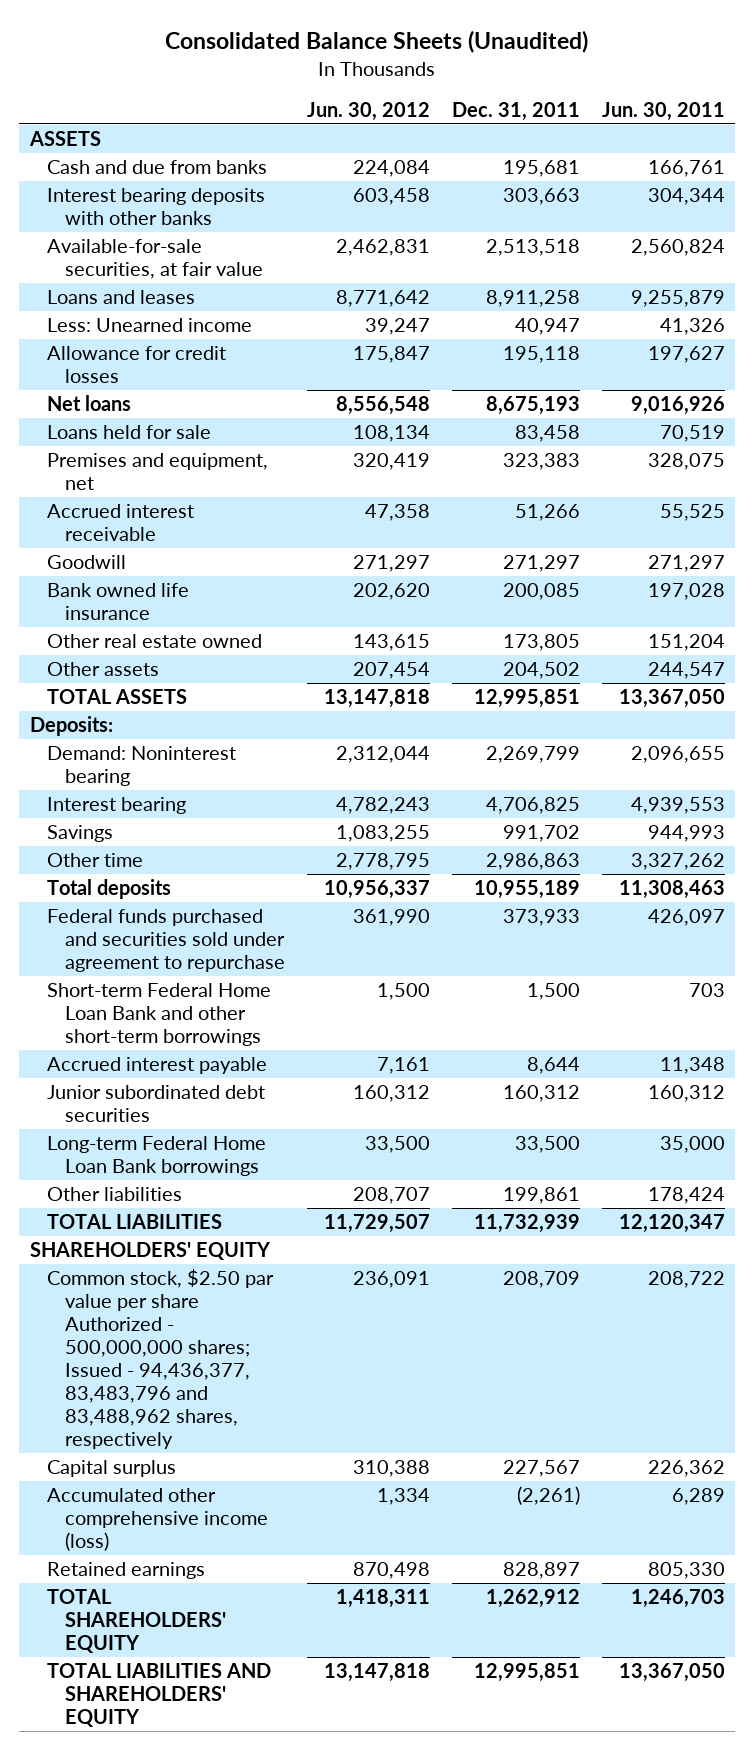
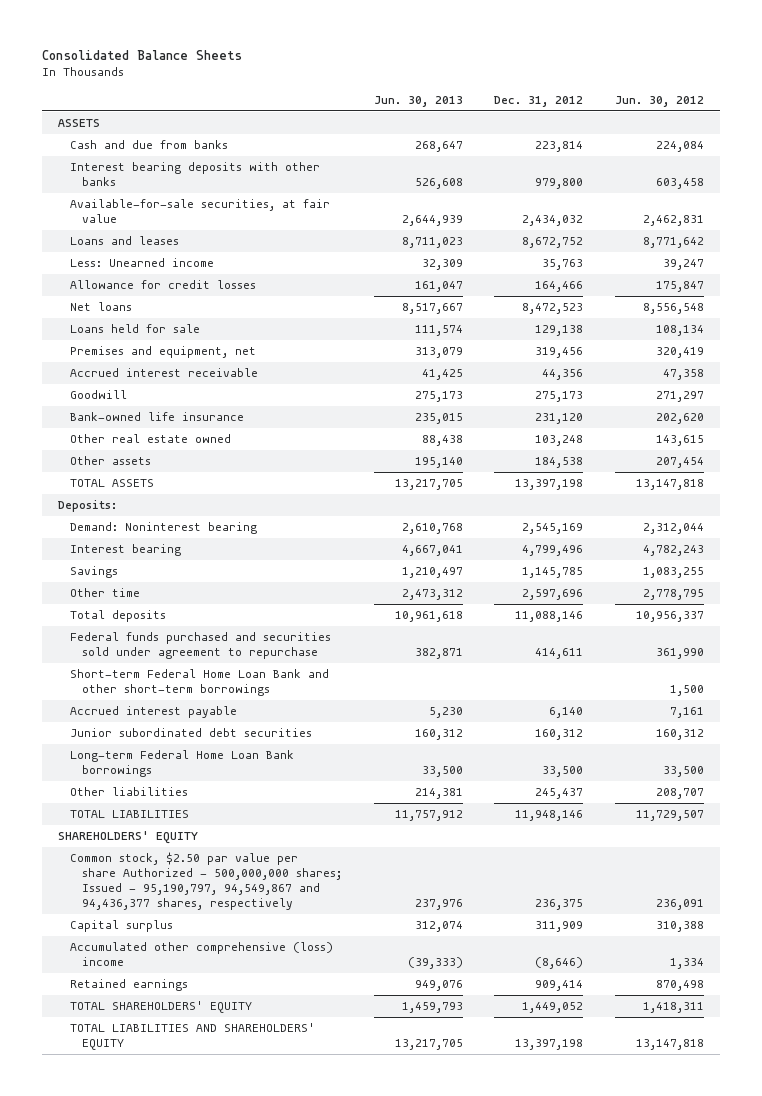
- Consolidated Balance Sheets (Unaudited)
+ Consolidated Balance Sheets
- | Jun. 30, 2012 | Dec. 31, 2011 | Jun. 30, 2011
+ | Jun. 30, 2013 | Dec. 31, 2012 | Jun. 30, 2012
- Bank owned life insurance | 202,620 | 200,085 | 197,028
+ Bank-owned life insurance | 235,015 | 231,120 | 202,620
- Common stock, $2.50 par value per share Authorized - 500,000,000 shares; Issued - 94,436,377, 83,483,796 and 83,488,962 shares, respectively | 236,091 | 208,709 | 208,722
+ Common stock, $2.50 par value per share Authorized - 500,000,000 shares; Issued - 95,190,797, 94,549,867 and 94,436,377 shares, respectively | 237,976 | 236,375 | 236,091
- Accumulated other comprehensive income (loss) | 1,334 | (2,261) | 6,289
+ Accumulated other comprehensive (loss) income | (39,333) | (8,646) | 1,334

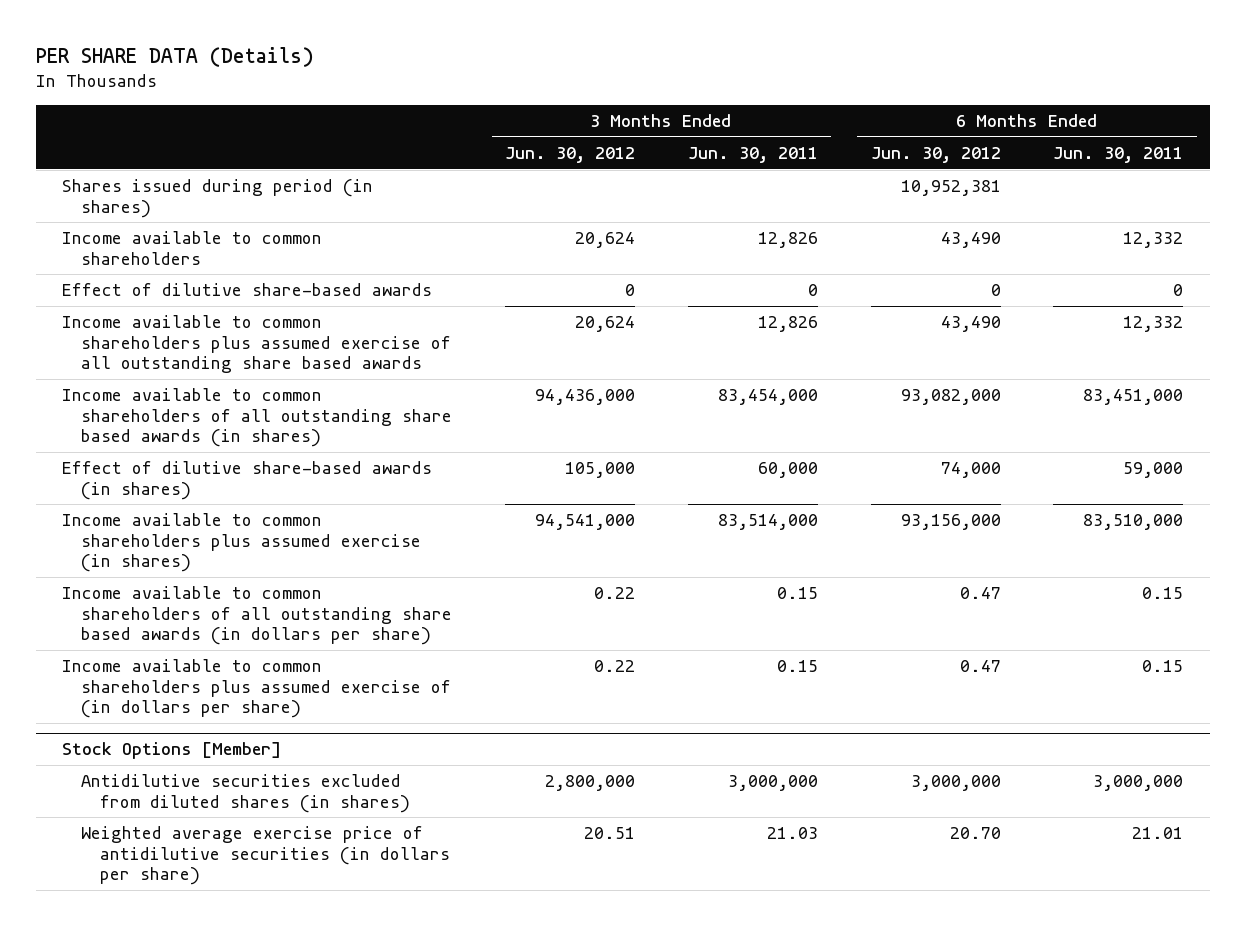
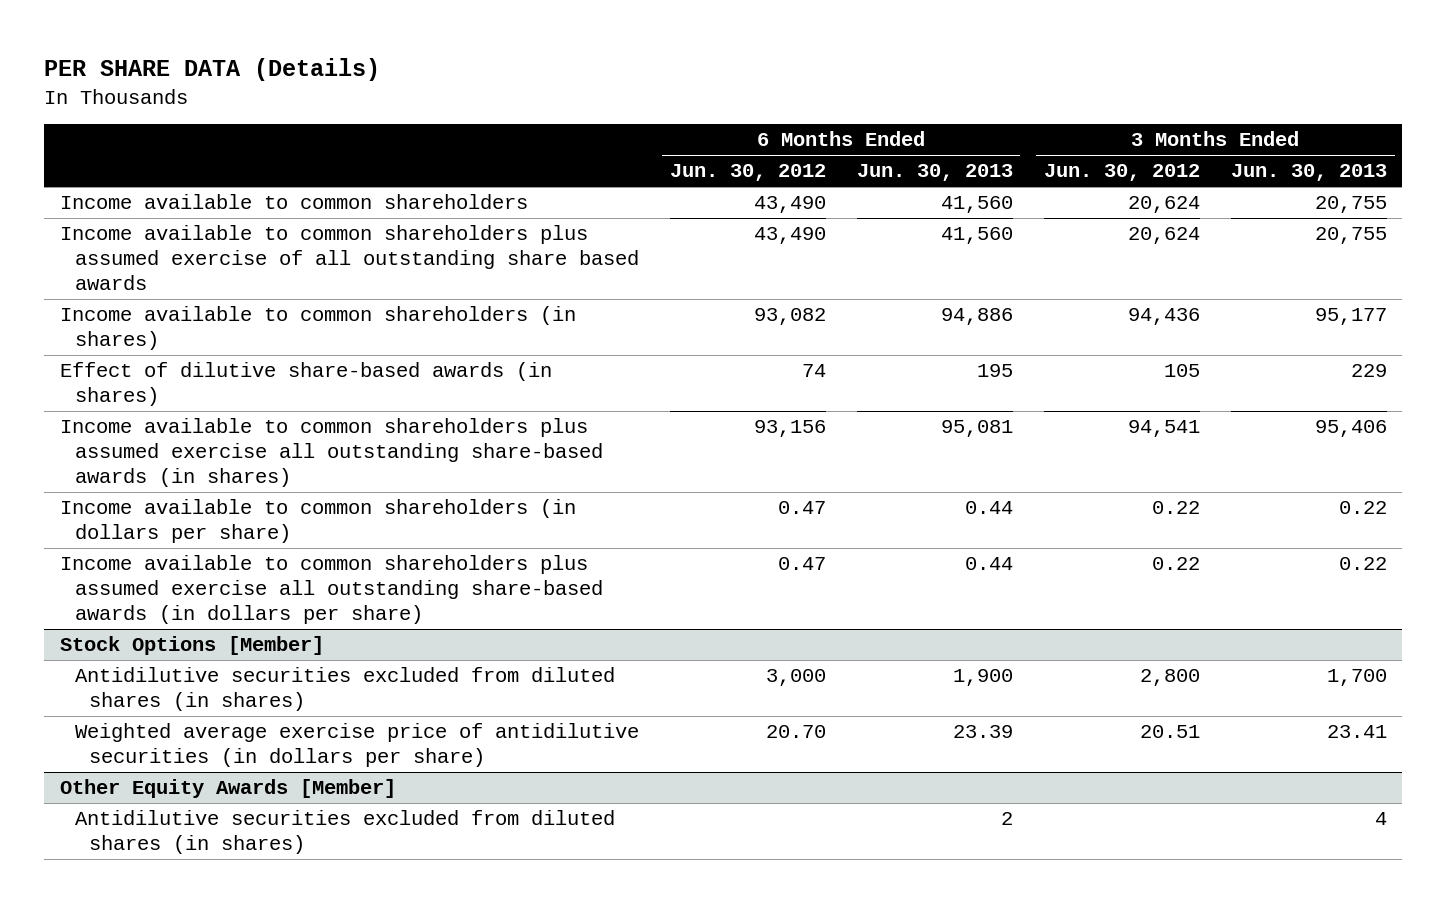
- | 3 Months Ended Jun. 30, 2012 | 3 Months Ended Jun. 30, 2011 | 6 Months Ended Jun. 30, 2012 | 6 Months Ended Jun. 30, 2011
+ | 6 Months Ended Jun. 30, 2012 | 6 Months Ended Jun. 30, 2013 | 3 Months Ended Jun. 30, 2012 | 3 Months Ended Jun. 30, 2013
- Shares issued during period (in shares) | | | 10,952,381 |
- Effect of dilutive share-based awards | 0 | 0 | 0 | 0
- Income available to common shareholders of all outstanding share based awards (in shares) | 94,436,000 | 83,454,000 | 93,082,000 | 83,451,000
- Effect of dilutive share-based awards (in shares) | 105,000 | 60,000 | 74,000 | 59,000
- Income available to common shareholders plus assumed exercise (in shares) | 94,541,000 | 83,514,000 | 93,156,000 | 83,510,000
- Income available to common shareholders of all outstanding share based awards (in dollars per share) | 0.22 | 0.15 | 0.47 | 0.15
- Income available to common shareholders plus assumed exercise of (in dollars per share) | 0.22 | 0.15 | 0.47 | 0.15
+ Income available to common shareholders (in shares) | 93,082 | 94,886 | 94,436 | 95,177
+ Effect of dilutive share-based awards (in shares) | 74 | 195 | 105 | 229
+ Income available to common shareholders plus assumed exercise all outstanding share-based awards (in shares) | 93,156 | 95,081 | 94,541 | 95,406
+ Income available to common shareholders (in dollars per share) | 0.47 | 0.44 | 0.22 | 0.22
+ Income available to common shareholders plus assumed exercise all outstanding share-based awards (in dollars per share) | 0.47 | 0.44 | 0.22 | 0.22
@ Stock Options [Member]
- Antidilutive securities excluded from diluted shares (in shares) | 2,800,000 | 3,000,000 | 3,000,000 | 3,000,000
+ Antidilutive securities excluded from diluted shares (in shares) | 3,000 | 1,900 | 2,800 | 1,700
+ Other Equity Awards [Member]
+ Antidilutive securities excluded from diluted shares (in shares) | | 2 | | 4

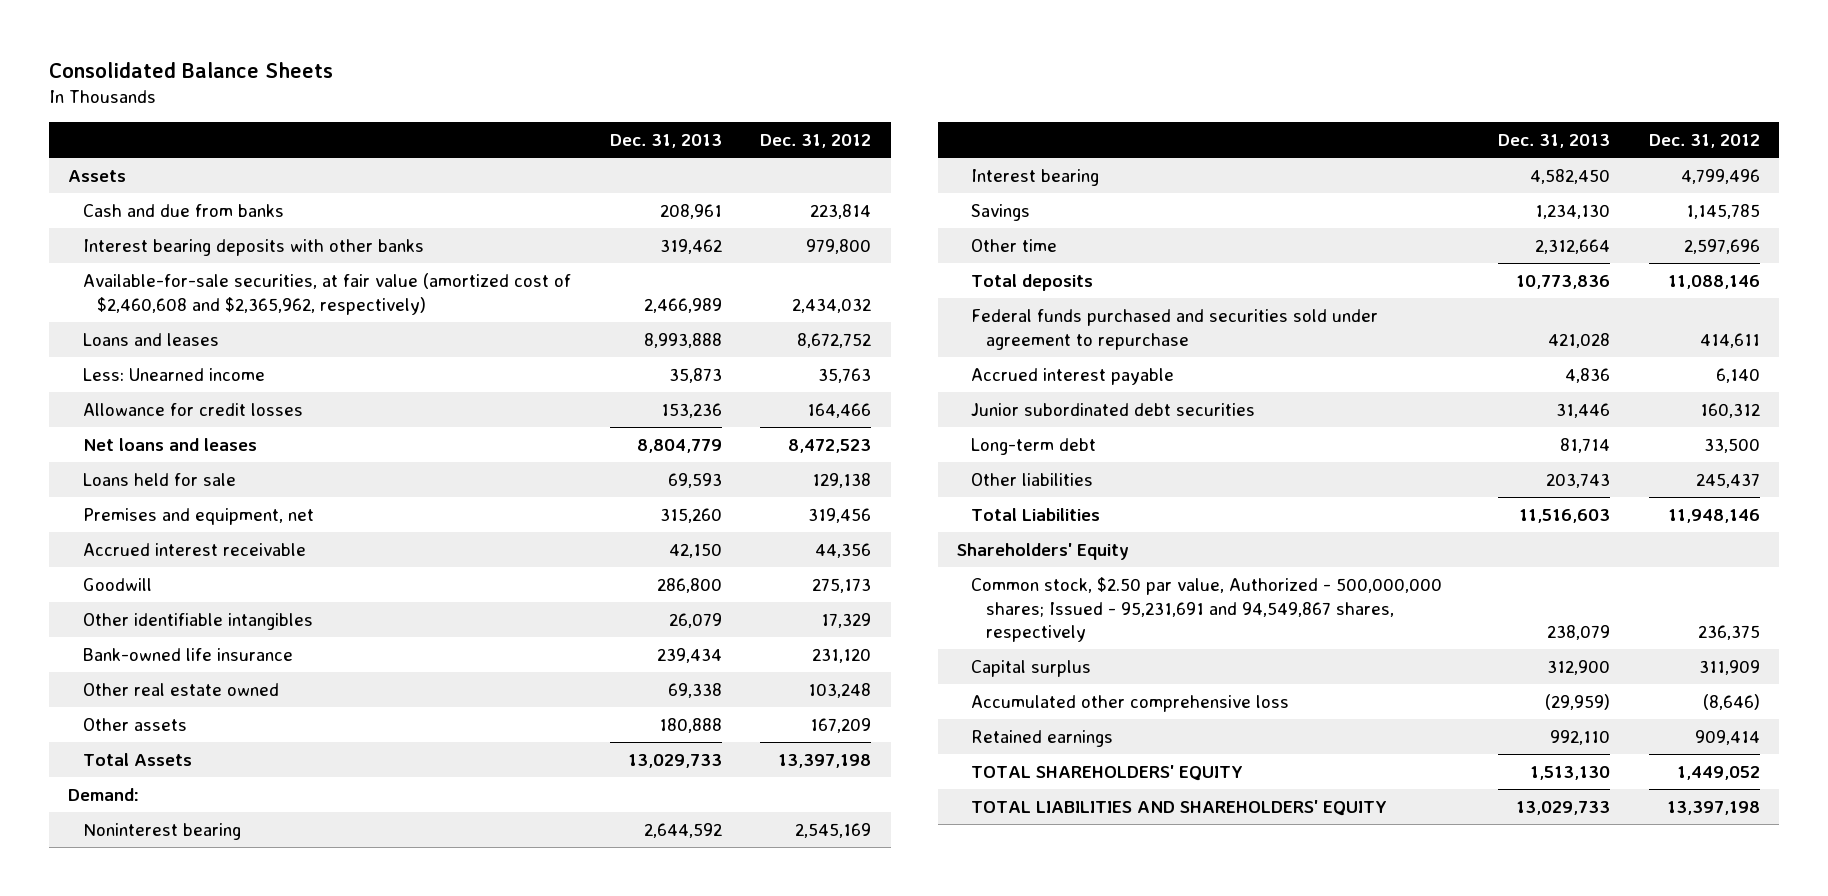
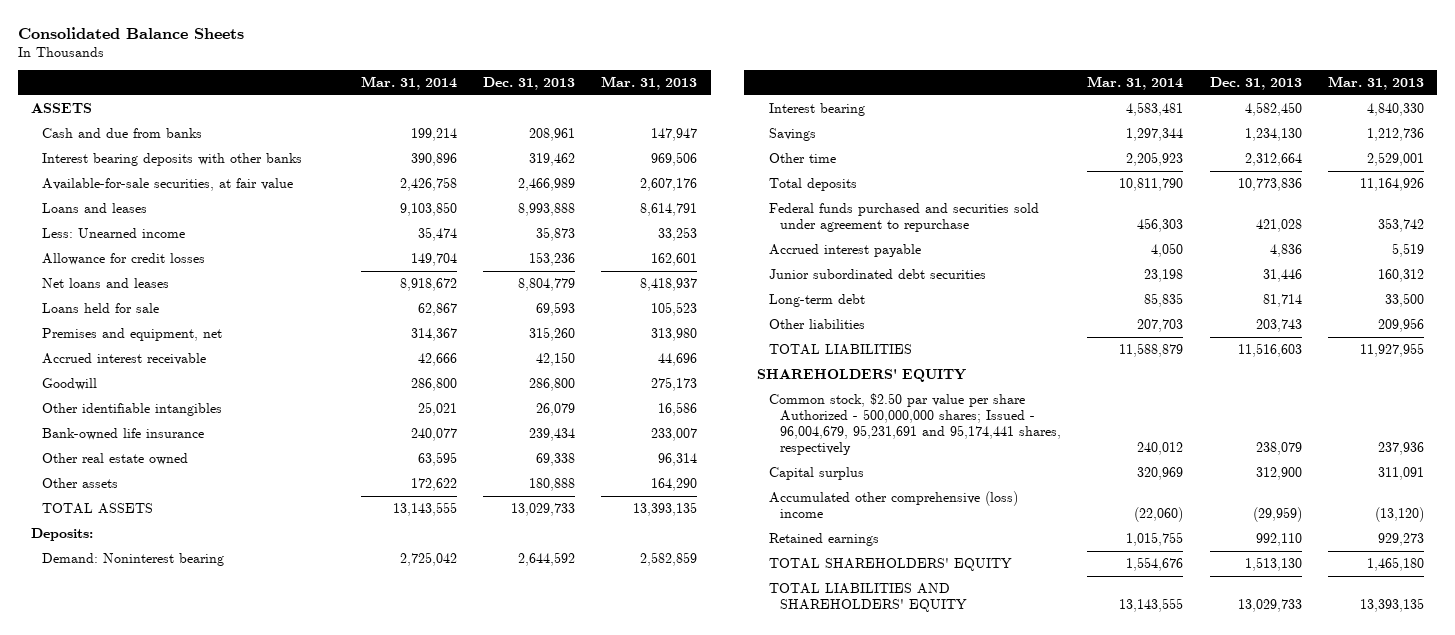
- | Dec. 31, 2013 | Dec. 31, 2012
+ | Mar. 31, 2014 | Dec. 31, 2013 | Mar. 31, 2013
- Assets
+ ASSETS
- Available-for-sale securities, at fair value (amortized cost of $2,460,608 and $2,365,962, respectively) | 2,466,989 | 2,434,032
+ Available-for-sale securities, at fair value | 2,426,758 | 2,466,989 | 2,607,176
- Total Assets | 13,029,733 | 13,397,198
- Demand:
- Noninterest bearing | 2,644,592 | 2,545,169
+ TOTAL ASSETS | 13,143,555 | 13,029,733 | 13,393,135
+ Deposits:
+ Demand: Noninterest bearing | 2,725,042 | 2,644,592 | 2,582,859
- Total Liabilities | 11,516,603 | 11,948,146
- Shareholders' Equity
- Common stock, $2.50 par value, Authorized - 500,000,000 shares; Issued - 95,231,691 and 94,549,867 shares, respectively | 238,079 | 236,375
+ TOTAL LIABILITIES | 11,588,879 | 11,516,603 | 11,927,955
+ SHAREHOLDERS' EQUITY
+ Common stock, $2.50 par value per share Authorized - 500,000,000 shares; Issued - 96,004,679, 95,231,691 and 95,174,441 shares, respectively | 240,012 | 238,079 | 237,936
- Accumulated other comprehensive loss | (29,959) | (8,646)
+ Accumulated other comprehensive (loss) income | (22,060) | (29,959) | (13,120)

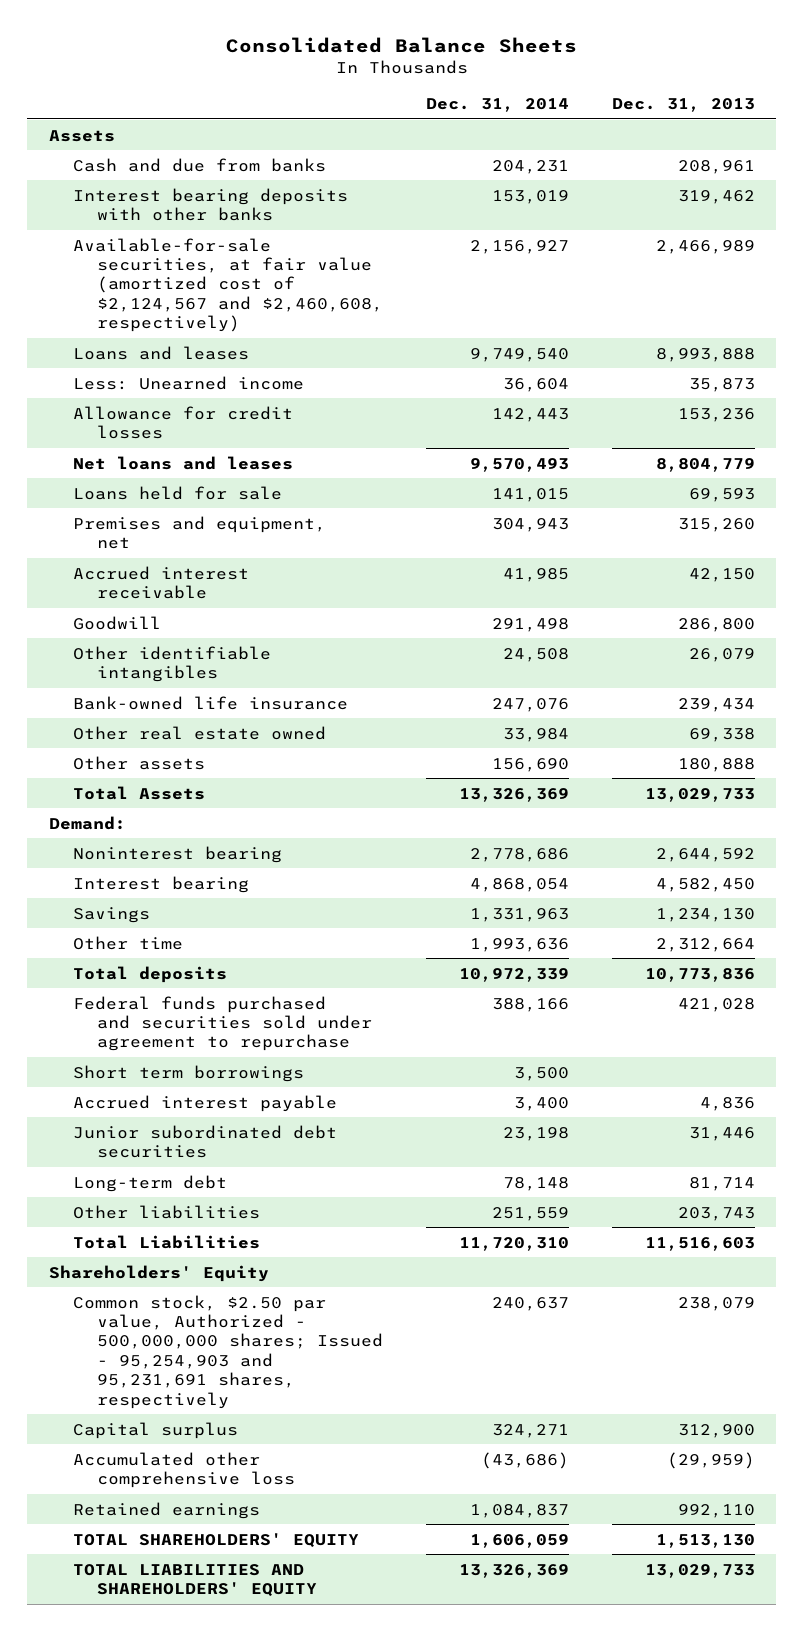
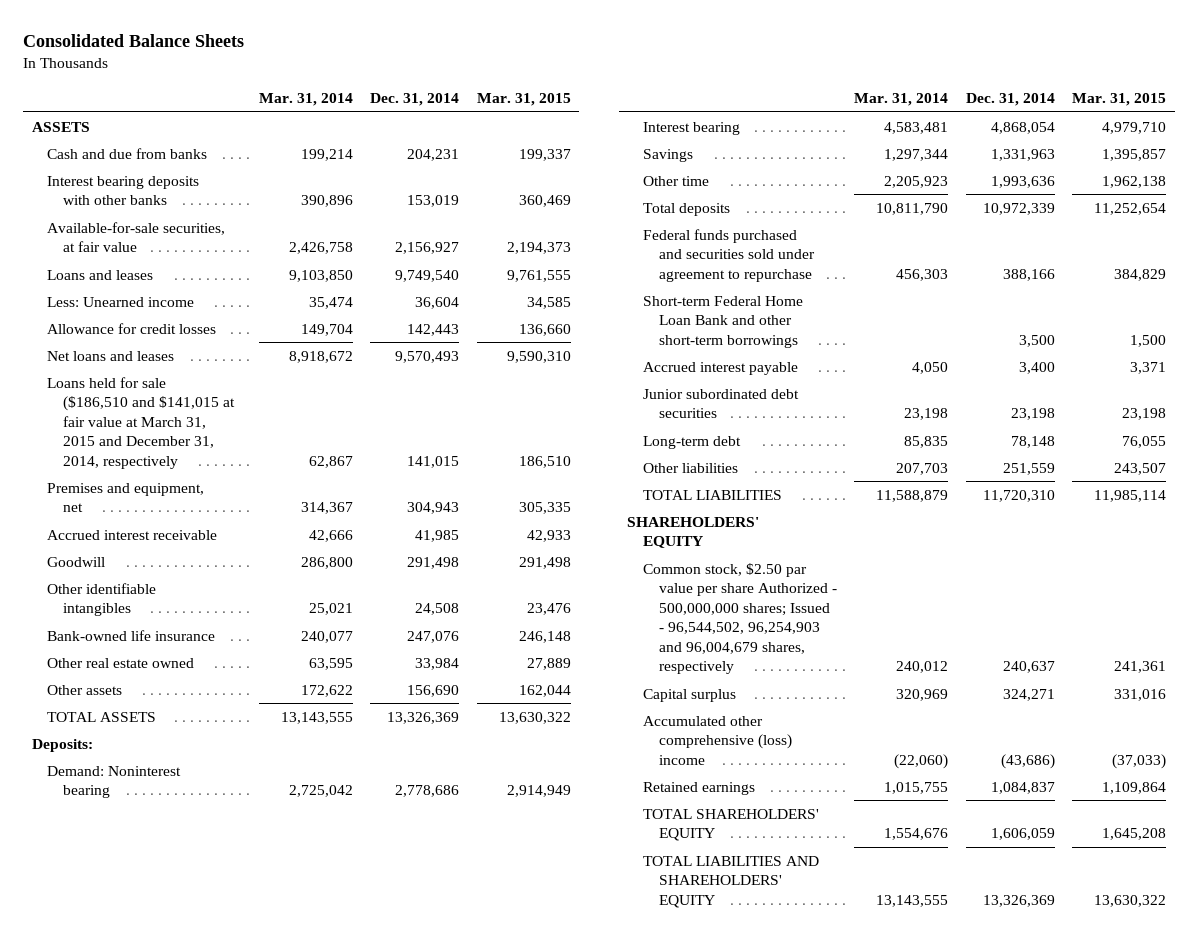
- | Dec. 31, 2014 | Dec. 31, 2013
+ | Mar. 31, 2014 | Dec. 31, 2014 | Mar. 31, 2015
- Assets
+ ASSETS
- Available-for-sale securities, at fair value (amortized cost of $2,124,567 and $2,460,608, respectively) | 2,156,927 | 2,466,989
+ Available-for-sale securities, at fair value | 2,426,758 | 2,156,927 | 2,194,373
- Loans held for sale | 141,015 | 69,593
+ Loans held for sale ($186,510 and $141,015 at fair value at March 31, 2015 and December 31, 2014, respectively | 62,867 | 141,015 | 186,510
- Total Assets | 13,326,369 | 13,029,733
- Demand:
- Noninterest bearing | 2,778,686 | 2,644,592
+ TOTAL ASSETS | 13,143,555 | 13,326,369 | 13,630,322
+ Deposits:
+ Demand: Noninterest bearing | 2,725,042 | 2,778,686 | 2,914,949
- Short term borrowings | 3,500 |
+ Short-term Federal Home Loan Bank and other short-term borrowings | | 3,500 | 1,500
- Total Liabilities | 11,720,310 | 11,516,603
- Shareholders' Equity
- Common stock, $2.50 par value, Authorized - 500,000,000 shares; Issued - 95,254,903 and 95,231,691 shares, respectively | 240,637 | 238,079
+ TOTAL LIABILITIES | 11,588,879 | 11,720,310 | 11,985,114
+ SHAREHOLDERS' EQUITY
+ Common stock, $2.50 par value per share Authorized - 500,000,000 shares; Issued - 96,544,502, 96,254,903 and 96,004,679 shares, respectively | 240,012 | 240,637 | 241,361
- Accumulated other comprehensive loss | (43,686) | (29,959)
+ Accumulated other comprehensive (loss) income | (22,060) | (43,686) | (37,033)

